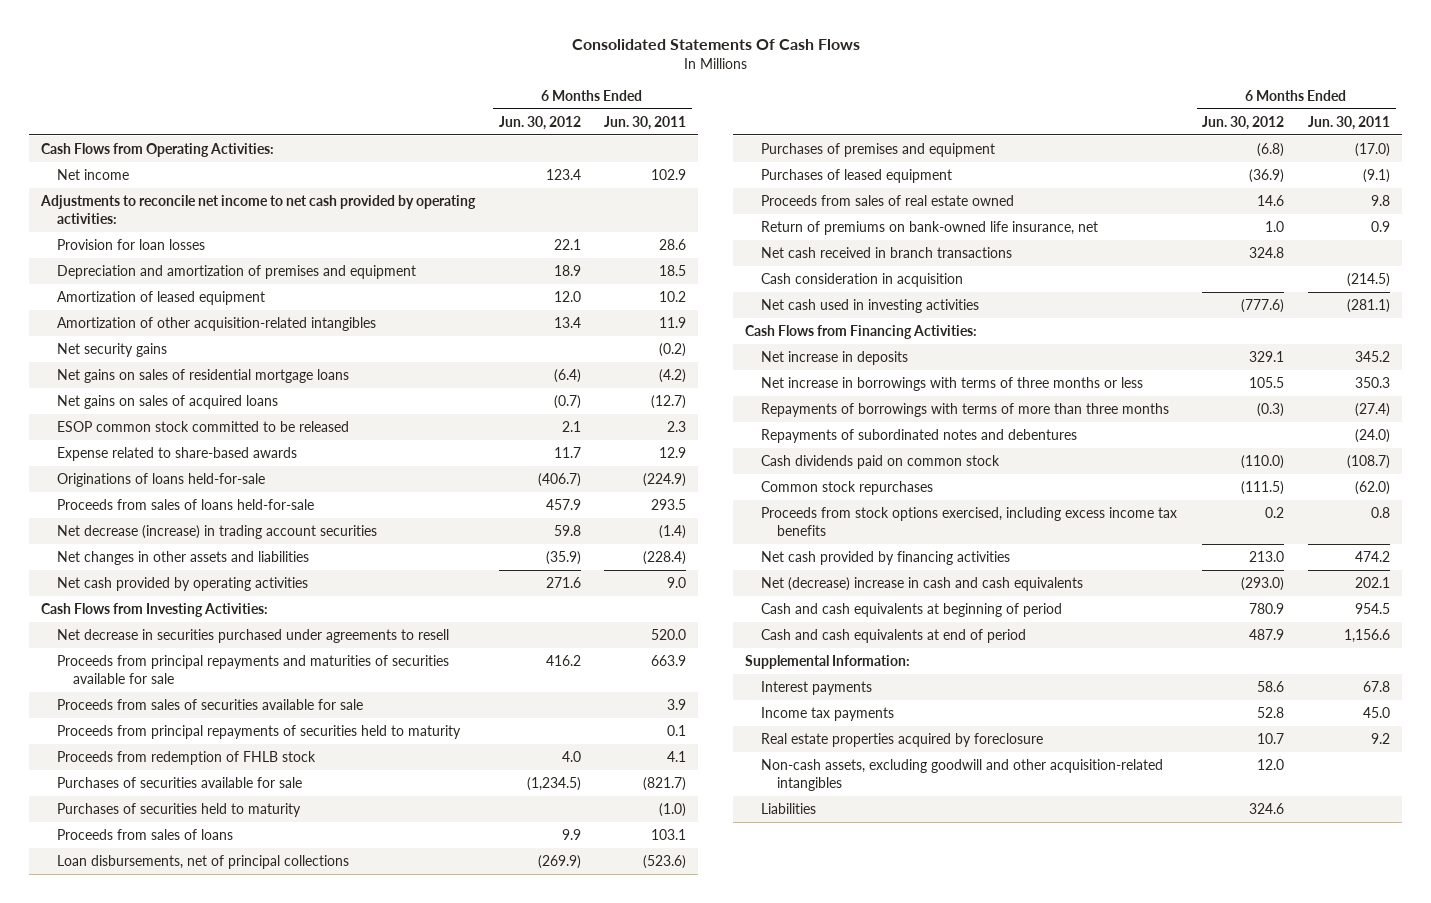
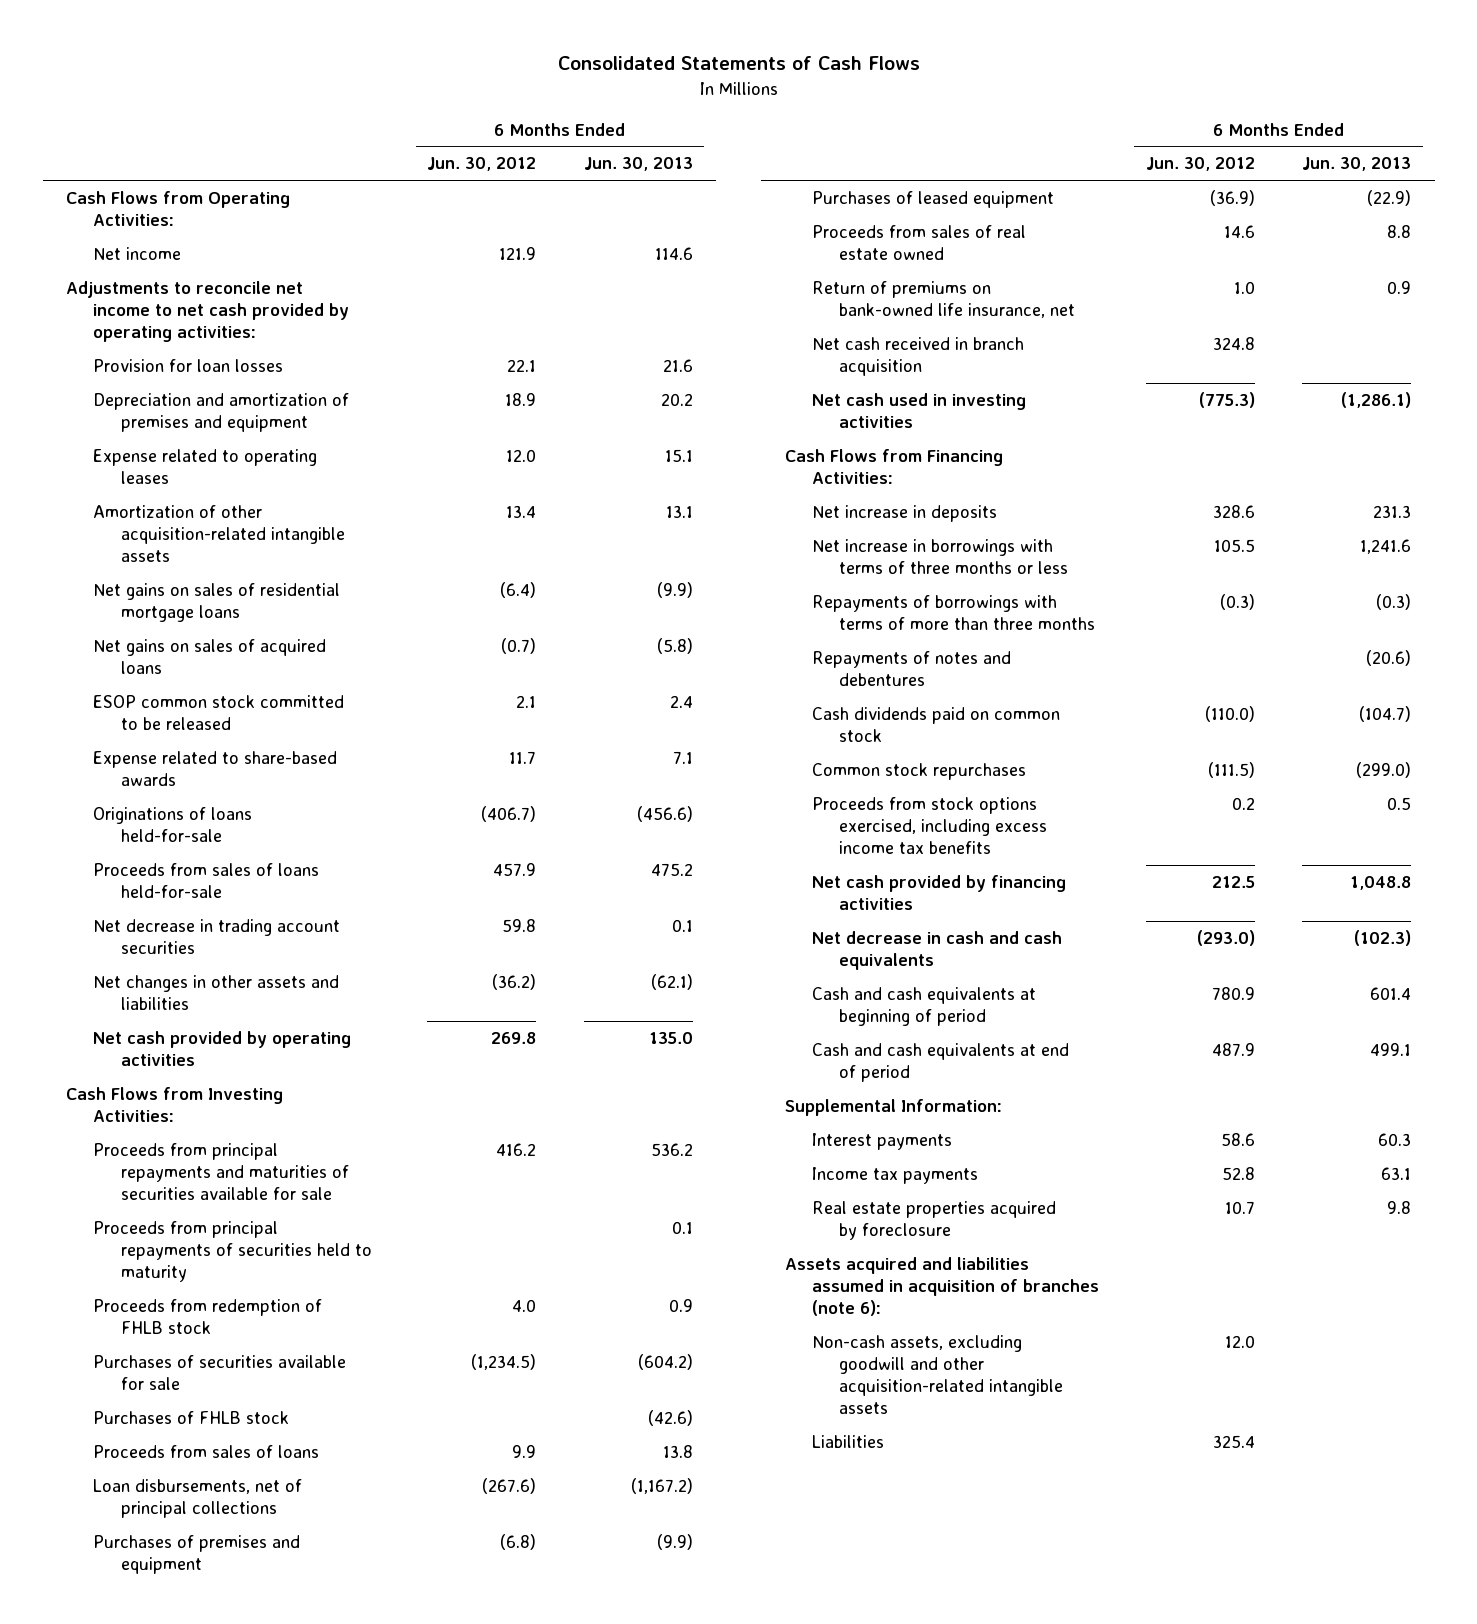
- Consolidated Statements Of Cash Flows
+ Consolidated Statements of Cash Flows
- | 6 Months Ended Jun. 30, 2012 | 6 Months Ended Jun. 30, 2011
+ | 6 Months Ended Jun. 30, 2012 | 6 Months Ended Jun. 30, 2013
- Net income | 123.4 | 102.9
+ Net income | 121.9 | 114.6
- Amortization of leased equipment | 12.0 | 10.2
- Amortization of other acquisition-related intangibles | 13.4 | 11.9
- Net security gains | | (0.2)
+ Expense related to operating leases | 12.0 | 15.1
+ Amortization of other acquisition-related intangible assets | 13.4 | 13.1
- Net decrease (increase) in trading account securities | 59.8 | (1.4)
- Net changes in other assets and liabilities | (35.9) | (228.4)
- Net cash provided by operating activities | 271.6 | 9.0
+ Net decrease in trading account securities | 59.8 | 0.1
+ Net changes in other assets and liabilities | (36.2) | (62.1)
+ Net cash provided by operating activities | 269.8 | 135.0
- Net decrease in securities purchased under agreements to resell | | 520.0
- Proceeds from sales of securities available for sale | | 3.9
- Purchases of securities held to maturity | | (1.0)
+ Purchases of FHLB stock | | (42.6)
- Loan disbursements, net of principal collections | (269.9) | (523.6)
+ Loan disbursements, net of principal collections | (267.6) | (1,167.2)
- Net cash received in branch transactions | 324.8 |
- Cash consideration in acquisition | | (214.5)
- Net cash used in investing activities | (777.6) | (281.1)
+ Net cash received in branch acquisition | 324.8 |
+ Net cash used in investing activities | (775.3) | (1,286.1)
- Net increase in deposits | 329.1 | 345.2
+ Net increase in deposits | 328.6 | 231.3
- Repayments of subordinated notes and debentures | | (24.0)
+ Repayments of notes and debentures | | (20.6)
- Net cash provided by financing activities | 213.0 | 474.2
- Net (decrease) increase in cash and cash equivalents | (293.0) | 202.1
+ Net cash provided by financing activities | 212.5 | 1,048.8
+ Net decrease in cash and cash equivalents | (293.0) | (102.3)
- Non-cash assets, excluding goodwill and other acquisition-related intangibles | 12.0 |
- Liabilities | 324.6 |
+ Assets acquired and liabilities assumed in acquisition of branches (note 6):
+ Non-cash assets, excluding goodwill and other acquisition-related intangible assets | 12.0 |
+ Liabilities | 325.4 |

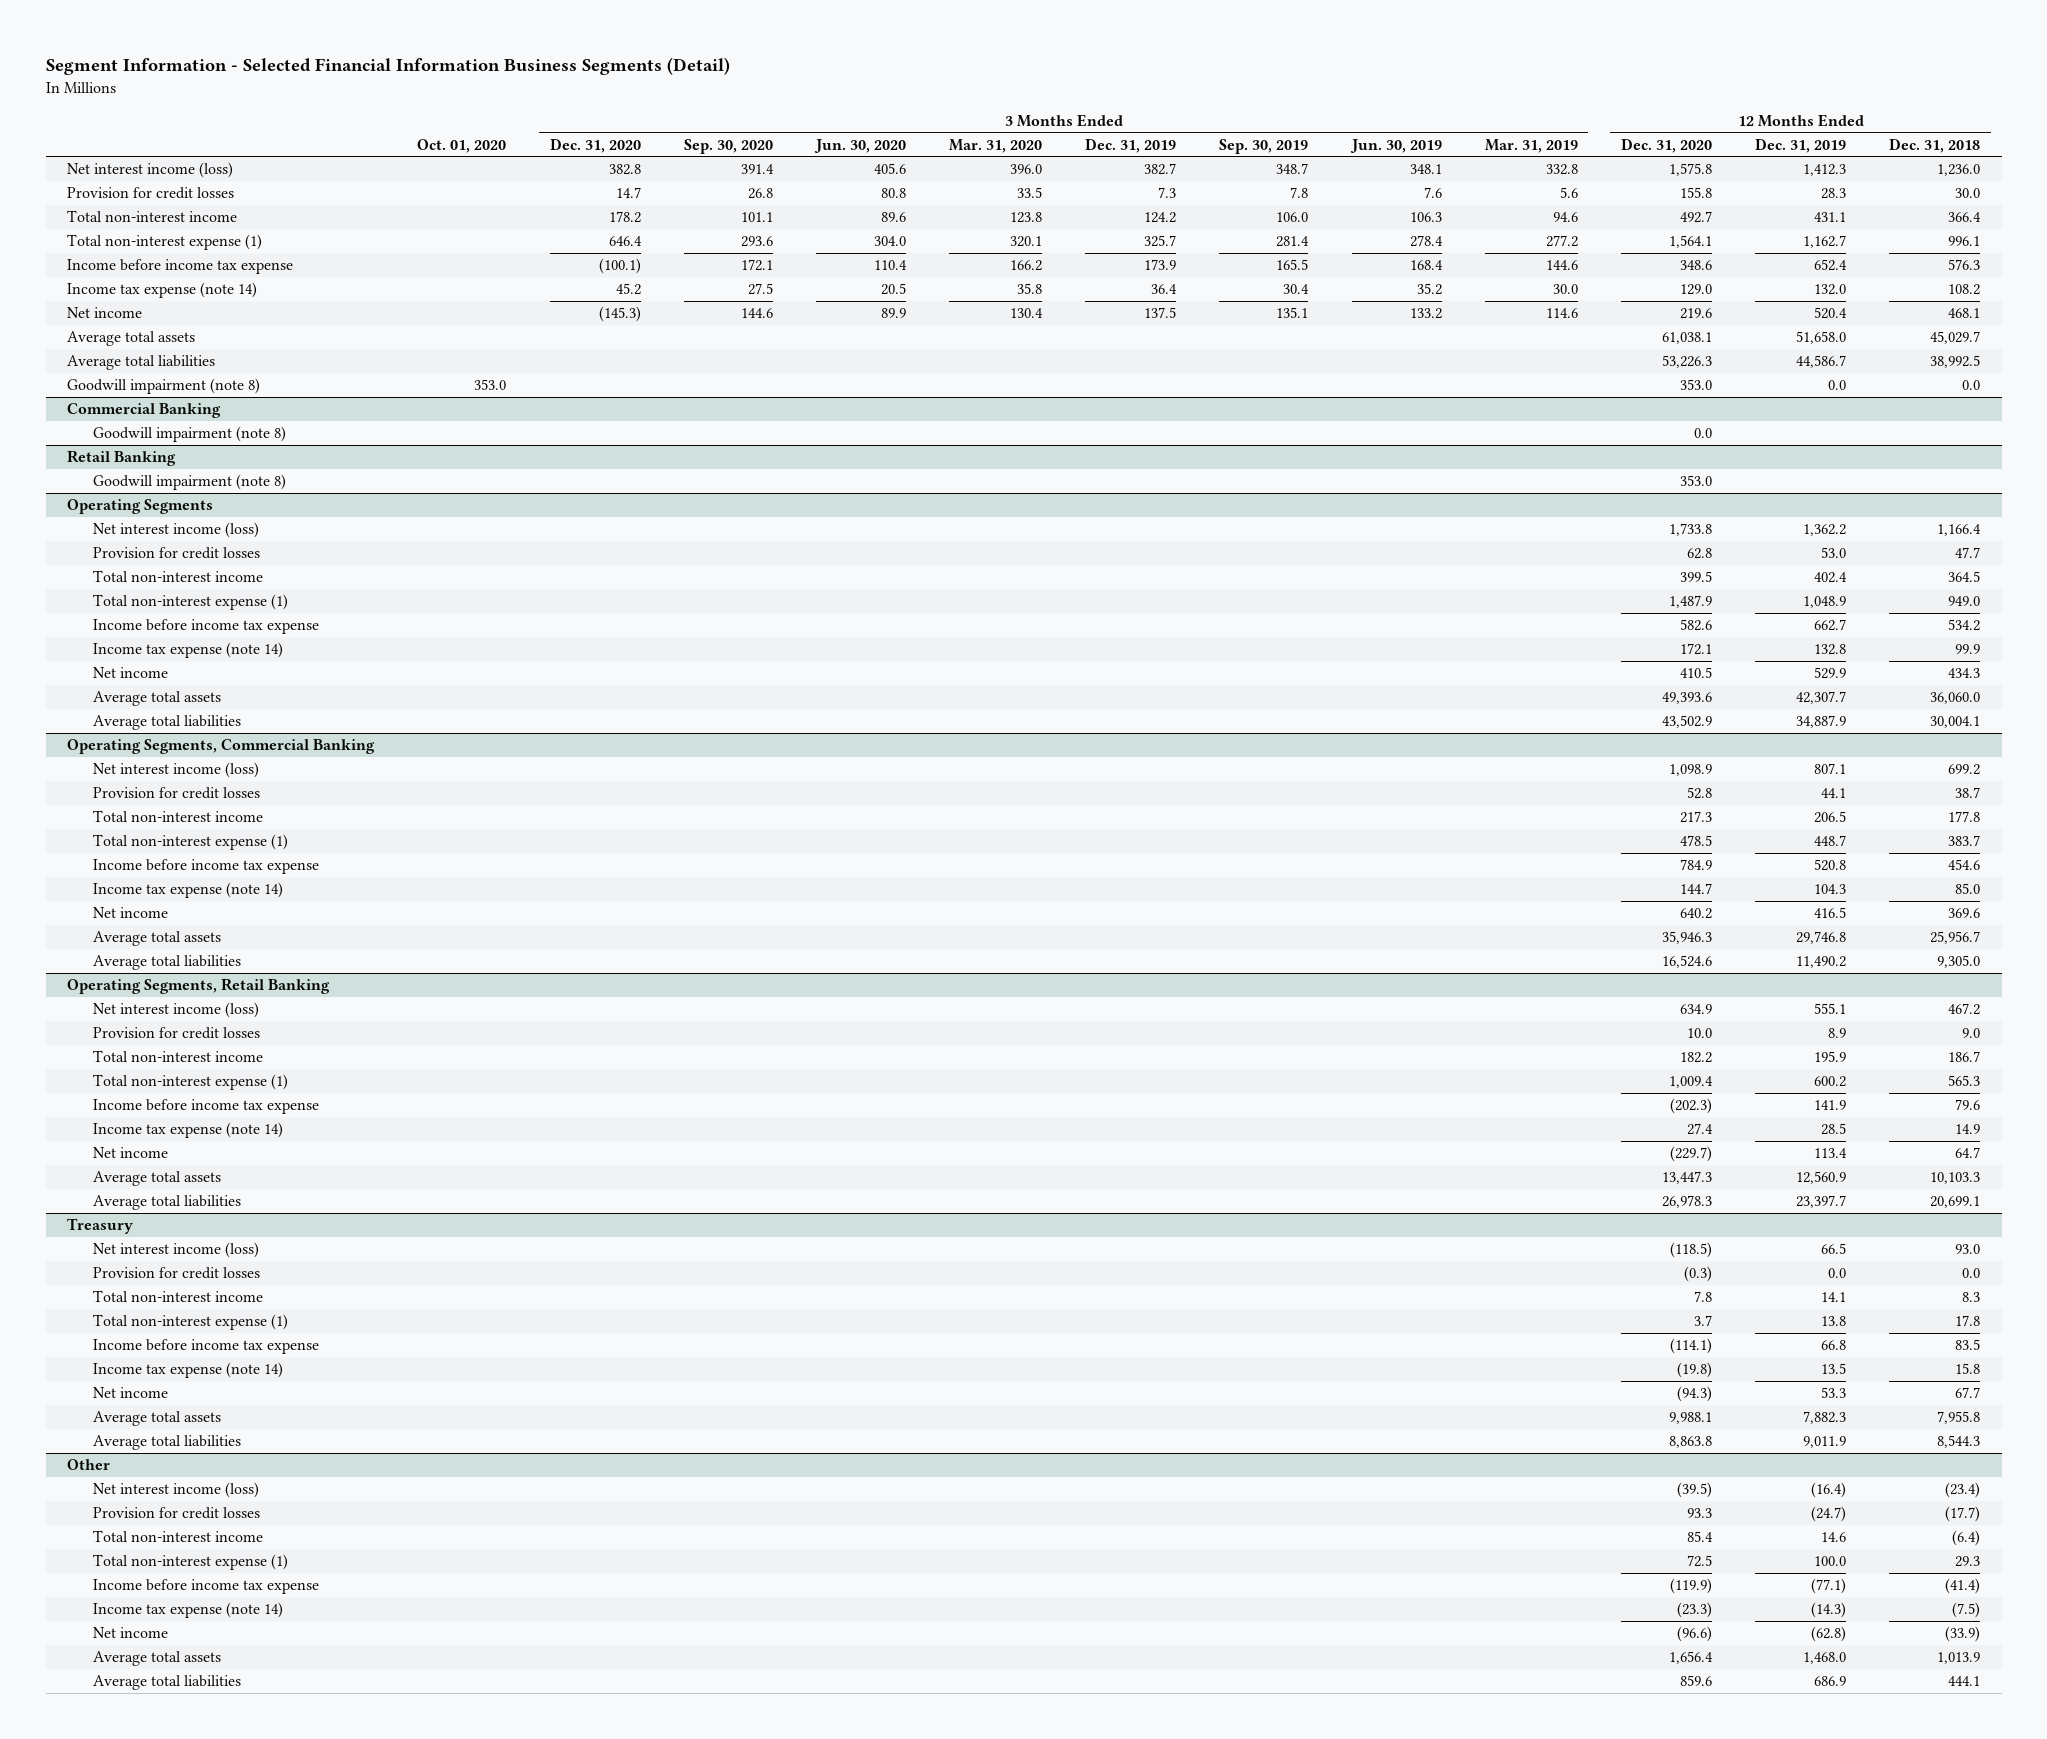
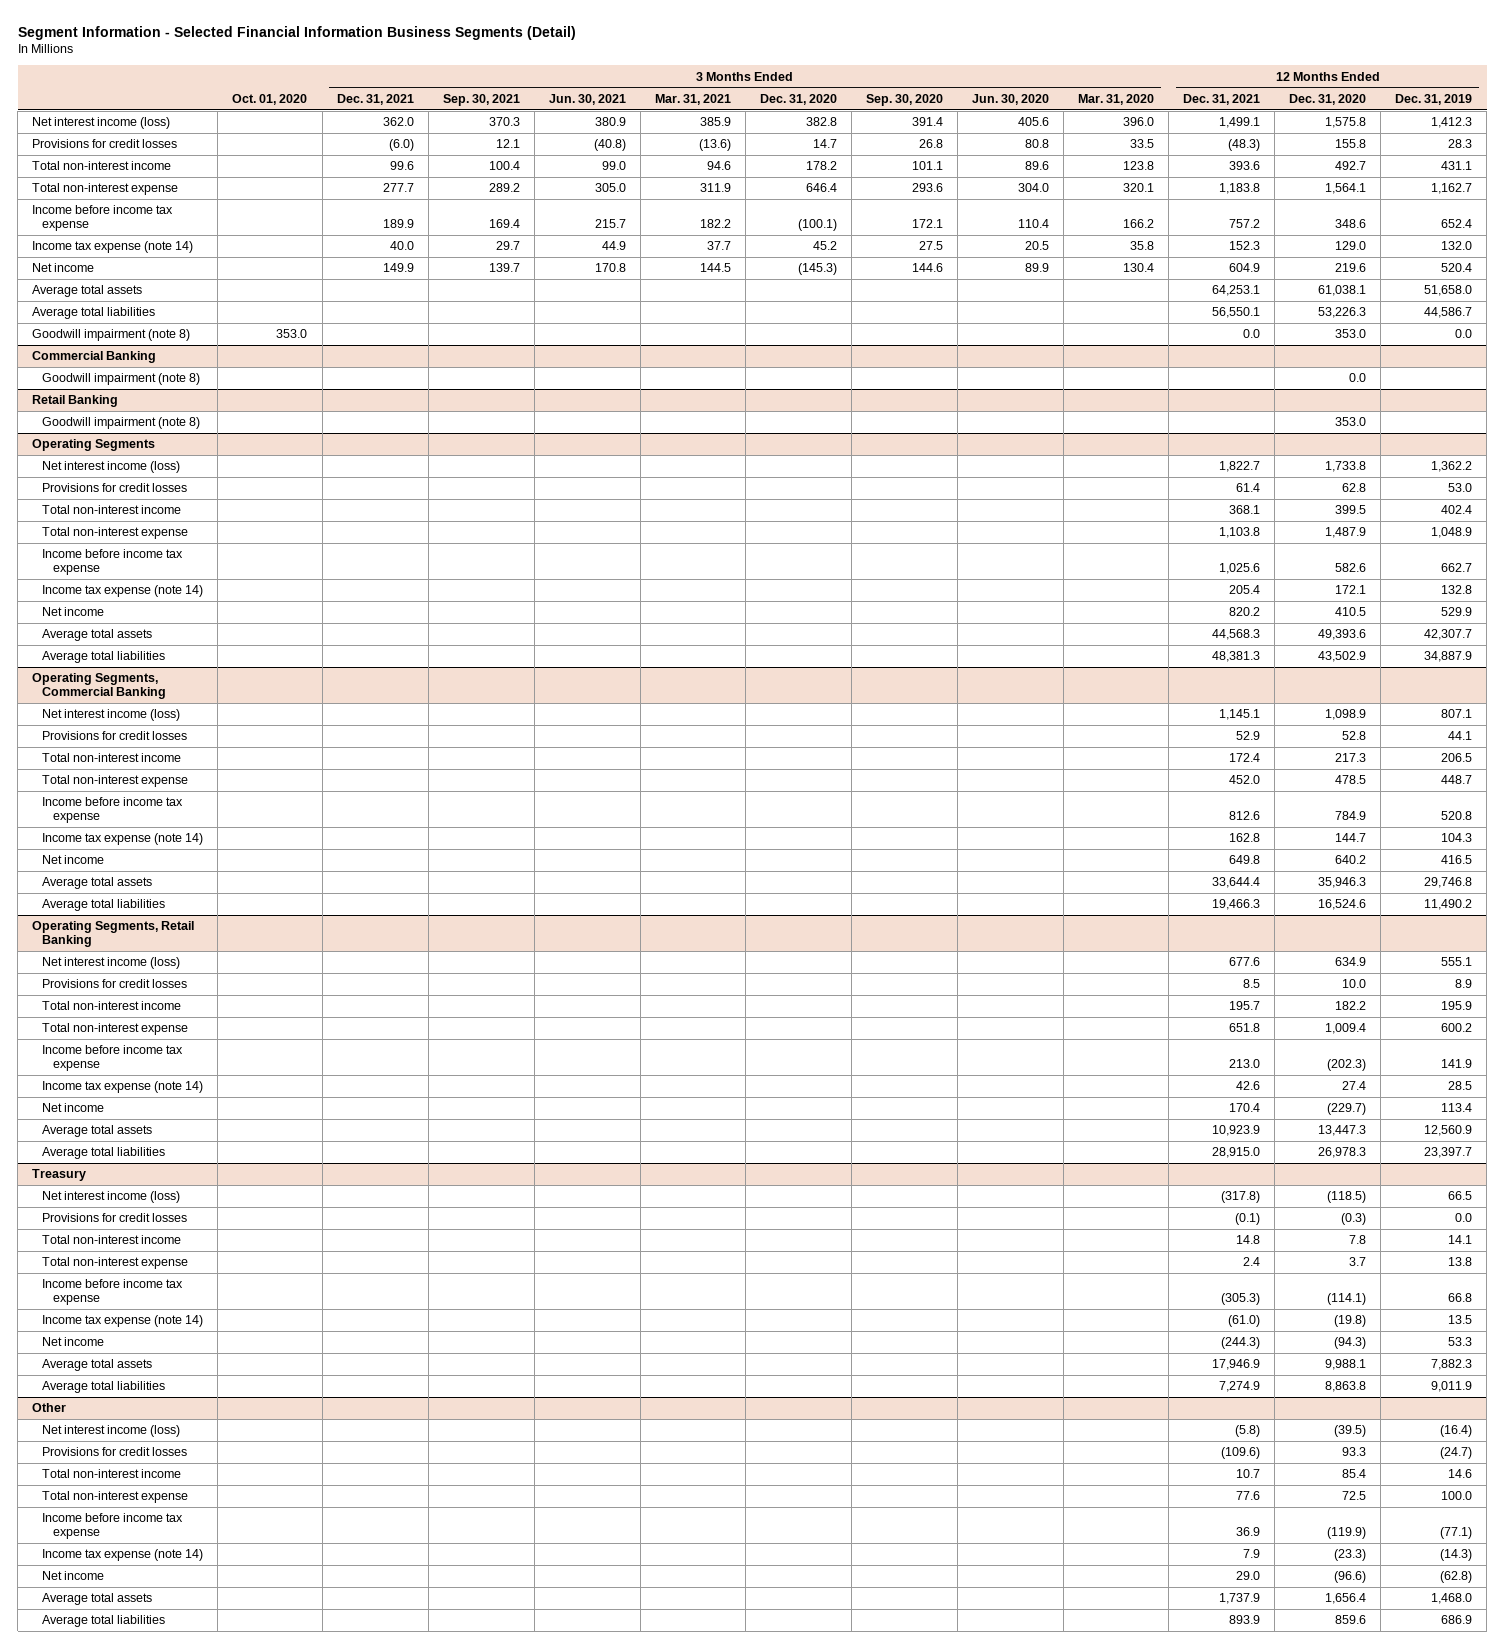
- | Oct. 01, 2020 | 3 Months Ended Dec. 31, 2020 | 3 Months Ended Sep. 30, 2020 | 3 Months Ended Jun. 30, 2020 | 3 Months Ended Mar. 31, 2020 | 3 Months Ended Dec. 31, 2019 | 3 Months Ended Sep. 30, 2019 | 3 Months Ended Jun. 30, 2019 | 3 Months Ended Mar. 31, 2019 | 12 Months Ended Dec. 31, 2020 | 12 Months Ended Dec. 31, 2019 | 12 Months Ended Dec. 31, 2018
+ | Oct. 01, 2020 | 3 Months Ended Dec. 31, 2021 | 3 Months Ended Sep. 30, 2021 | 3 Months Ended Jun. 30, 2021 | 3 Months Ended Mar. 31, 2021 | 3 Months Ended Dec. 31, 2020 | 3 Months Ended Sep. 30, 2020 | 3 Months Ended Jun. 30, 2020 | 3 Months Ended Mar. 31, 2020 | 12 Months Ended Dec. 31, 2021 | 12 Months Ended Dec. 31, 2020 | 12 Months Ended Dec. 31, 2019
- Provision for credit losses | | 14.7 | 26.8 | 80.8 | 33.5 | 7.3 | 7.8 | 7.6 | 5.6 | 155.8 | 28.3 | 30.0
+ Provisions for credit losses | | (6.0) | 12.1 | (40.8) | (13.6) | 14.7 | 26.8 | 80.8 | 33.5 | (48.3) | 155.8 | 28.3
- Total non-interest expense (1) | | 646.4 | 293.6 | 304.0 | 320.1 | 325.7 | 281.4 | 278.4 | 277.2 | 1,564.1 | 1,162.7 | 996.1
+ Total non-interest expense | | 277.7 | 289.2 | 305.0 | 311.9 | 646.4 | 293.6 | 304.0 | 320.1 | 1,183.8 | 1,564.1 | 1,162.7
@ Operating Segments
- Provision for credit losses | | | | | | | | | | 62.8 | 53.0 | 47.7
+ Provisions for credit losses | | | | | | | | | | 61.4 | 62.8 | 53.0
- Total non-interest expense (1) | | | | | | | | | | 1,487.9 | 1,048.9 | 949.0
+ Total non-interest expense | | | | | | | | | | 1,103.8 | 1,487.9 | 1,048.9
@ Operating Segments, Commercial Banking
- Provision for credit losses | | | | | | | | | | 52.8 | 44.1 | 38.7
+ Provisions for credit losses | | | | | | | | | | 52.9 | 52.8 | 44.1
- Total non-interest expense (1) | | | | | | | | | | 478.5 | 448.7 | 383.7
+ Total non-interest expense | | | | | | | | | | 452.0 | 478.5 | 448.7
@ Operating Segments, Retail Banking
- Provision for credit losses | | | | | | | | | | 10.0 | 8.9 | 9.0
+ Provisions for credit losses | | | | | | | | | | 8.5 | 10.0 | 8.9
- Total non-interest expense (1) | | | | | | | | | | 1,009.4 | 600.2 | 565.3
+ Total non-interest expense | | | | | | | | | | 651.8 | 1,009.4 | 600.2
@ Treasury
- Provision for credit losses | | | | | | | | | | (0.3) | 0.0 | 0.0
+ Provisions for credit losses | | | | | | | | | | (0.1) | (0.3) | 0.0
- Total non-interest expense (1) | | | | | | | | | | 3.7 | 13.8 | 17.8
+ Total non-interest expense | | | | | | | | | | 2.4 | 3.7 | 13.8
@ Other
- Provision for credit losses | | | | | | | | | | 93.3 | (24.7) | (17.7)
+ Provisions for credit losses | | | | | | | | | | (109.6) | 93.3 | (24.7)
- Total non-interest expense (1) | | | | | | | | | | 72.5 | 100.0 | 29.3
+ Total non-interest expense | | | | | | | | | | 77.6 | 72.5 | 100.0

